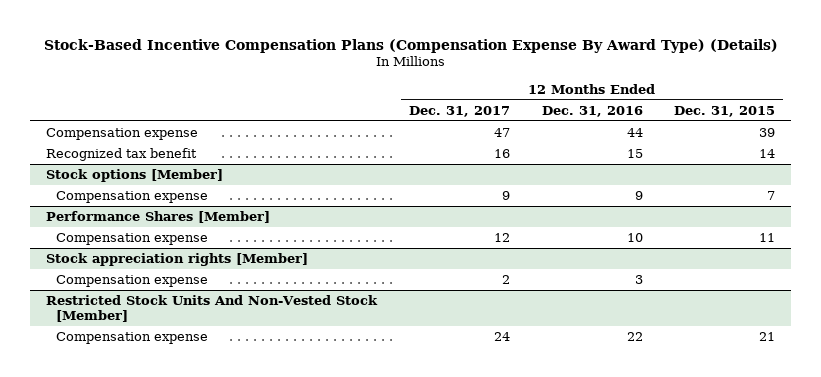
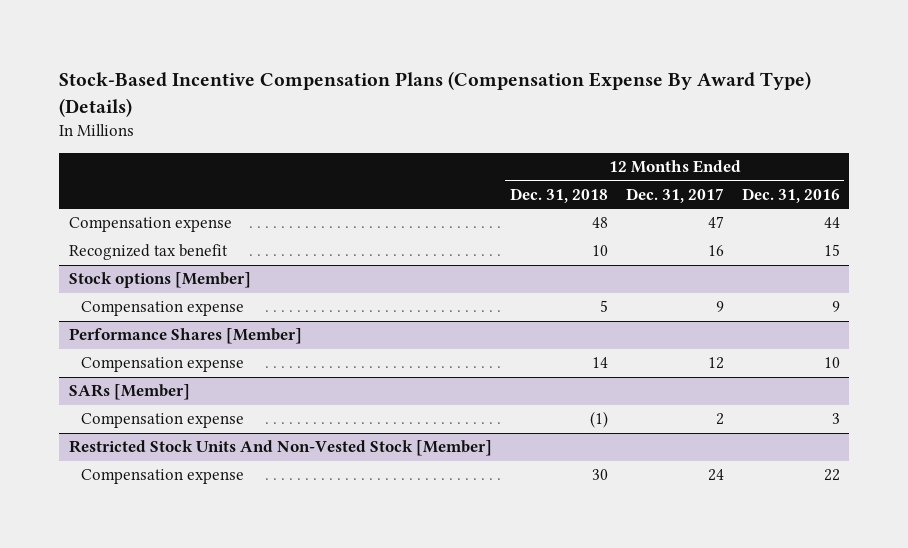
- | 12 Months Ended Dec. 31, 2017 | 12 Months Ended Dec. 31, 2016 | 12 Months Ended Dec. 31, 2015
+ | 12 Months Ended Dec. 31, 2018 | 12 Months Ended Dec. 31, 2017 | 12 Months Ended Dec. 31, 2016
- Stock appreciation rights [Member]
+ SARs [Member]

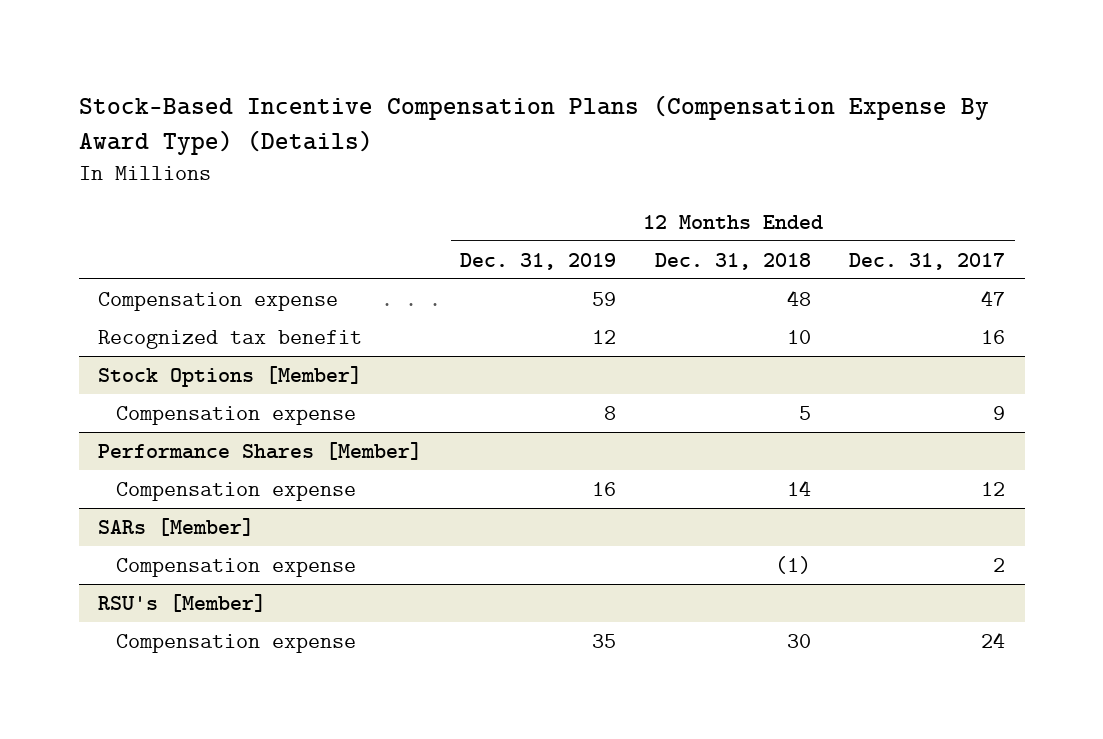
- | 12 Months Ended Dec. 31, 2018 | 12 Months Ended Dec. 31, 2017 | 12 Months Ended Dec. 31, 2016
+ | 12 Months Ended Dec. 31, 2019 | 12 Months Ended Dec. 31, 2018 | 12 Months Ended Dec. 31, 2017
- Stock options [Member]
+ Stock Options [Member]
- Restricted Stock Units And Non-Vested Stock [Member]
+ RSU's [Member]

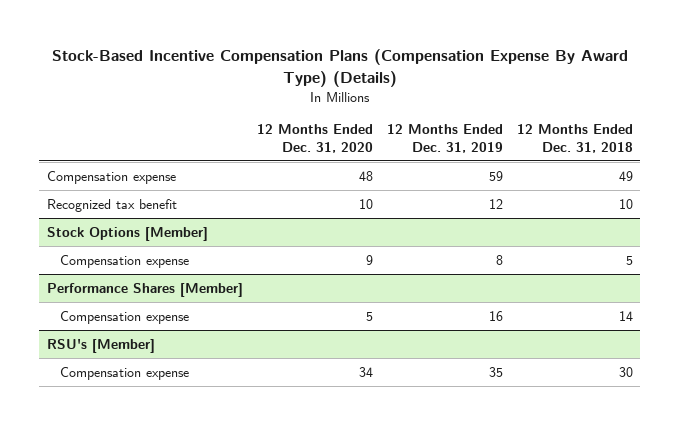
- | 12 Months Ended Dec. 31, 2019 | 12 Months Ended Dec. 31, 2018 | 12 Months Ended Dec. 31, 2017
+ | 12 Months Ended Dec. 31, 2020 | 12 Months Ended Dec. 31, 2019 | 12 Months Ended Dec. 31, 2018
- Compensation expense | 59 | 48 | 47
+ Compensation expense | 48 | 59 | 49
- SARs [Member]
- Compensation expense | | (1) | 2

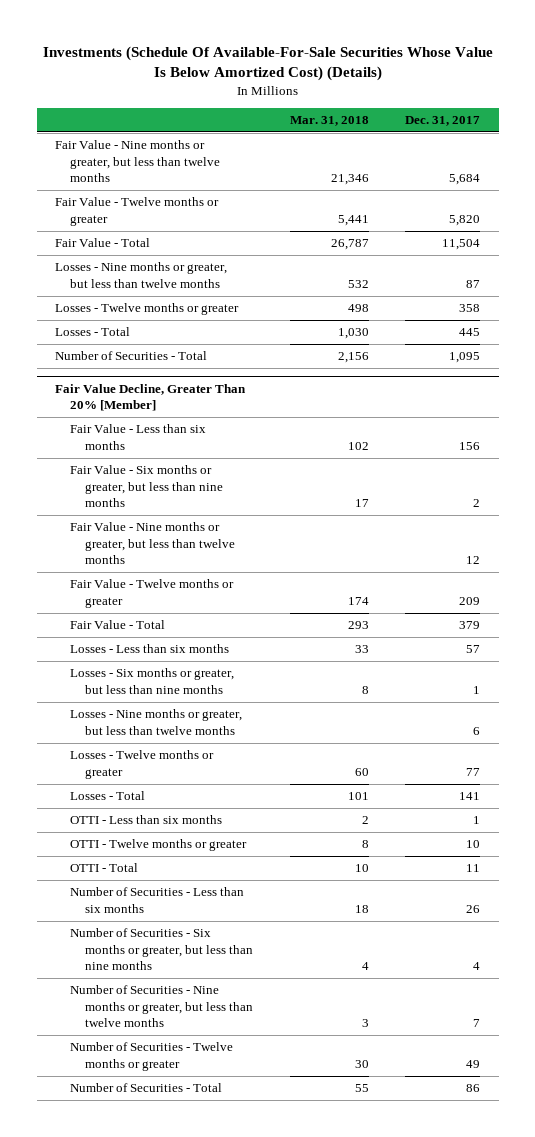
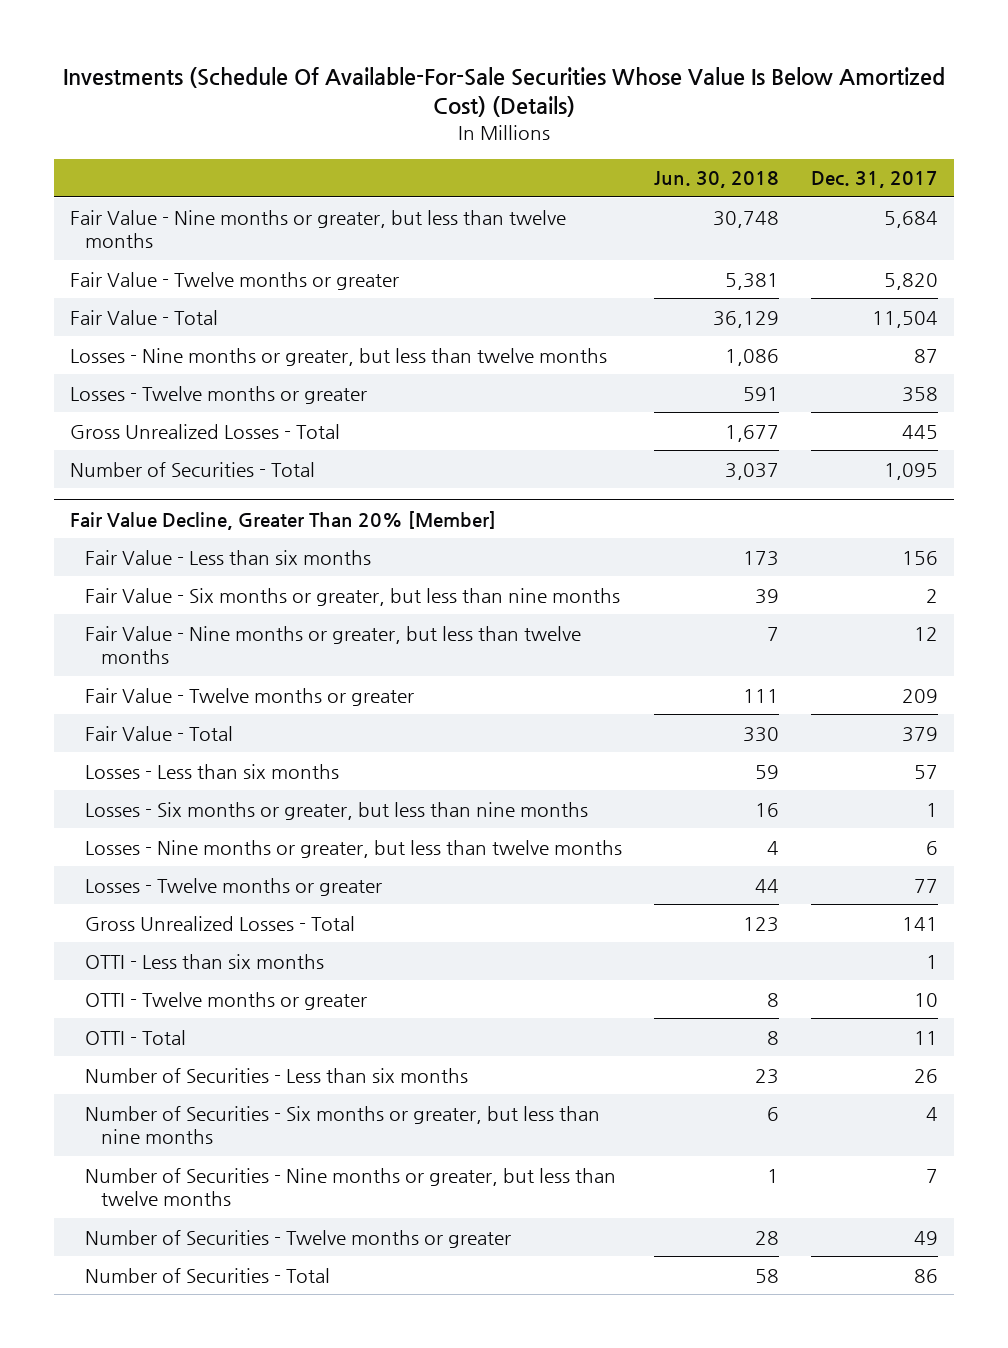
- | Mar. 31, 2018 | Dec. 31, 2017
+ | Jun. 30, 2018 | Dec. 31, 2017
- Losses - Total | 1,030 | 445
+ Gross Unrealized Losses - Total | 1,677 | 445
@ Fair Value Decline, Greater Than 20% [Member]
- Losses - Total | 101 | 141
+ Gross Unrealized Losses - Total | 123 | 141

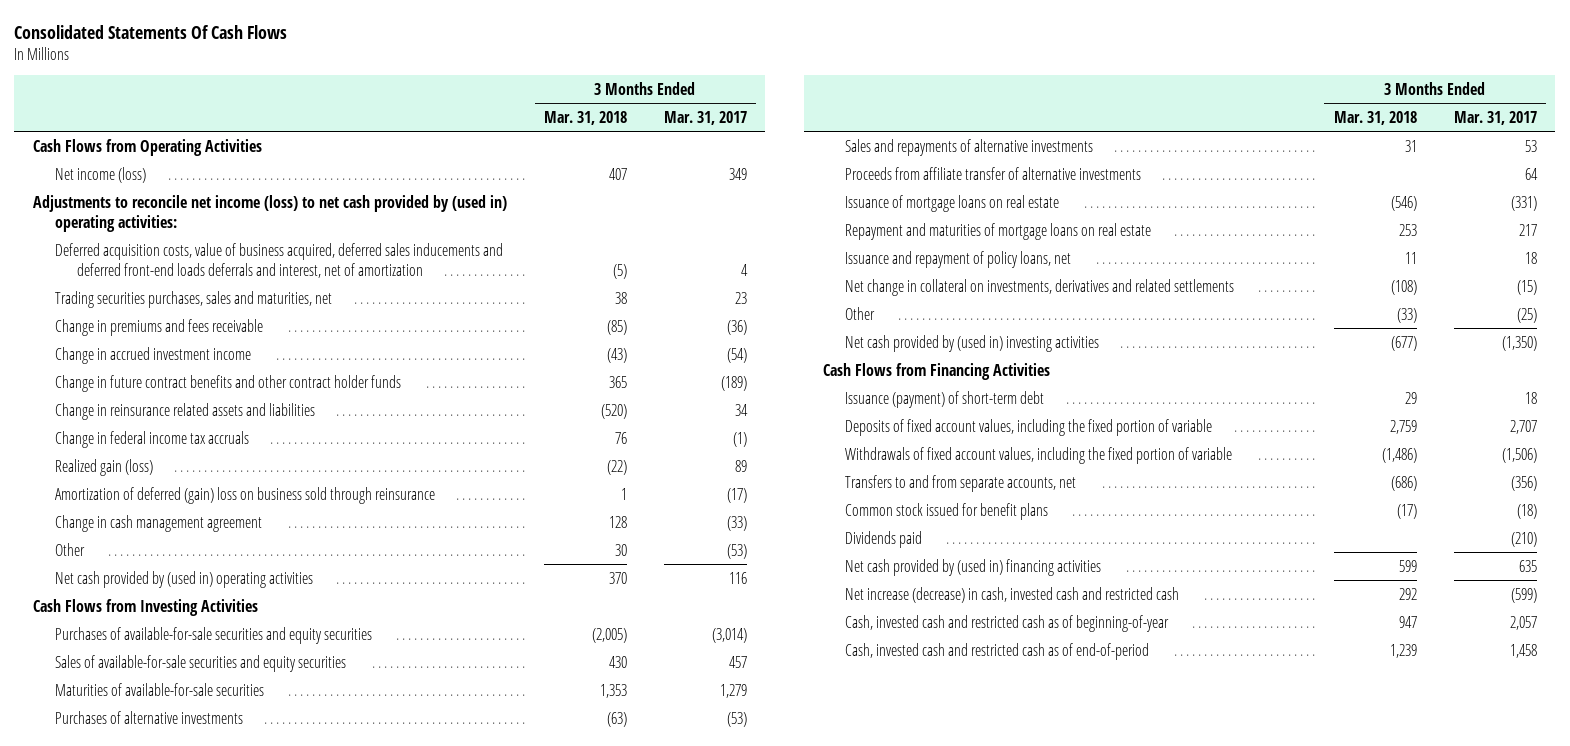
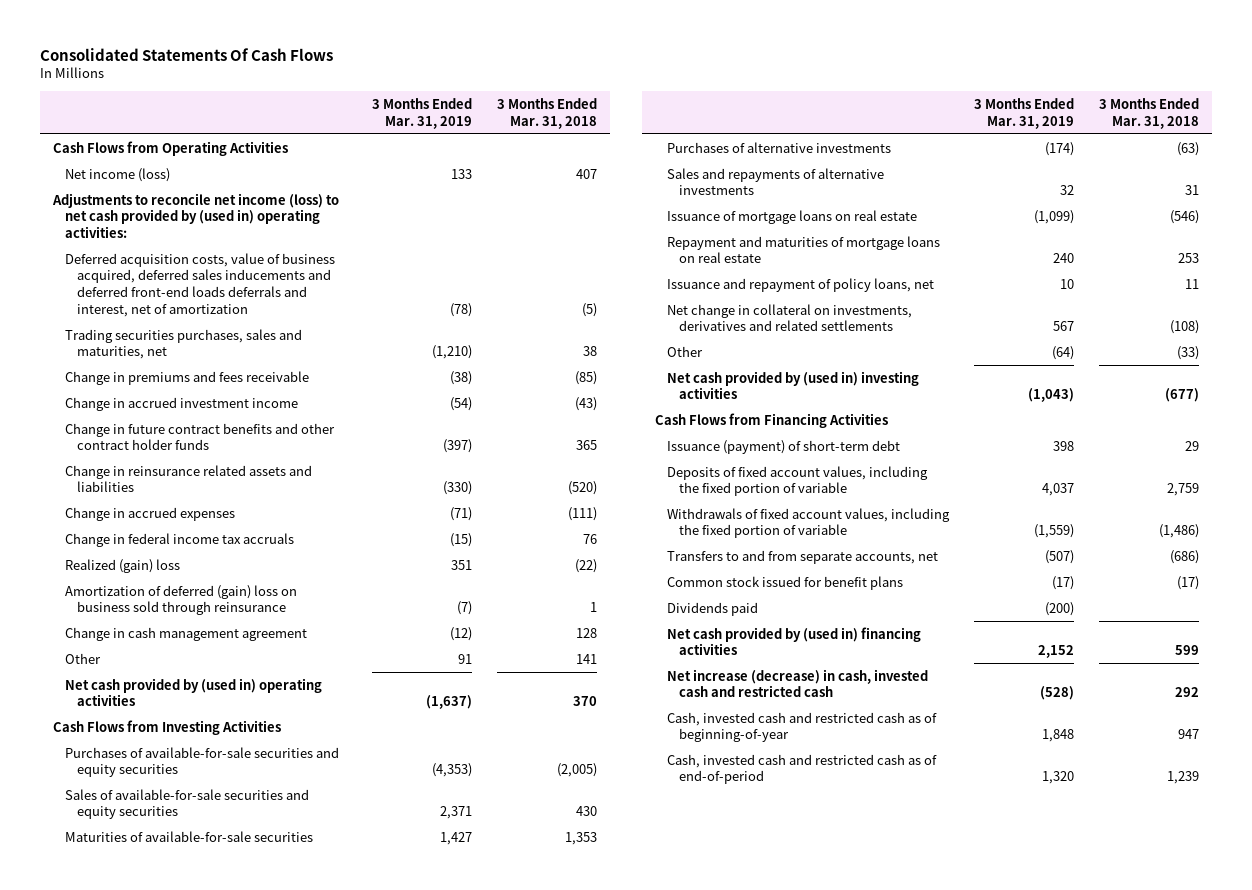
- | 3 Months Ended Mar. 31, 2018 | 3 Months Ended Mar. 31, 2017
+ | 3 Months Ended Mar. 31, 2019 | 3 Months Ended Mar. 31, 2018
+ Change in accrued expenses | (71) | (111)
- Realized gain (loss) | (22) | 89
+ Realized (gain) loss | 351 | (22)
- Other | 30 | (53)
+ Other | 91 | 141
- Proceeds from affiliate transfer of alternative investments | | 64

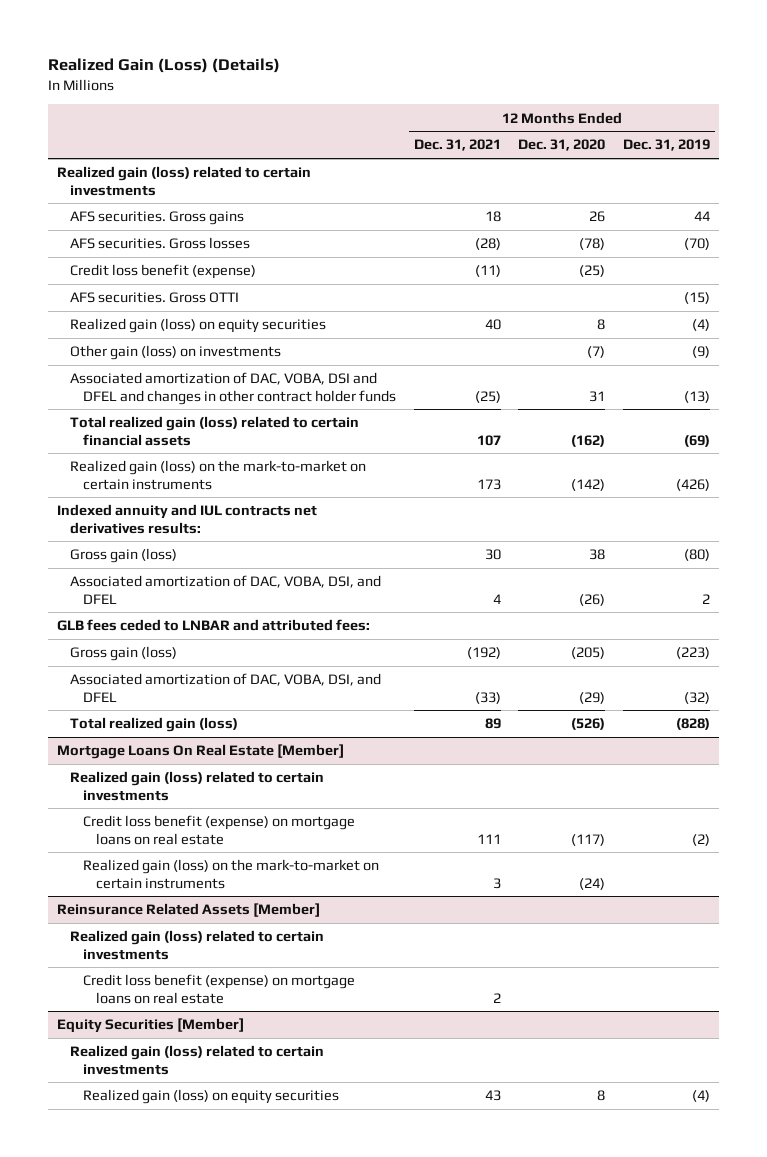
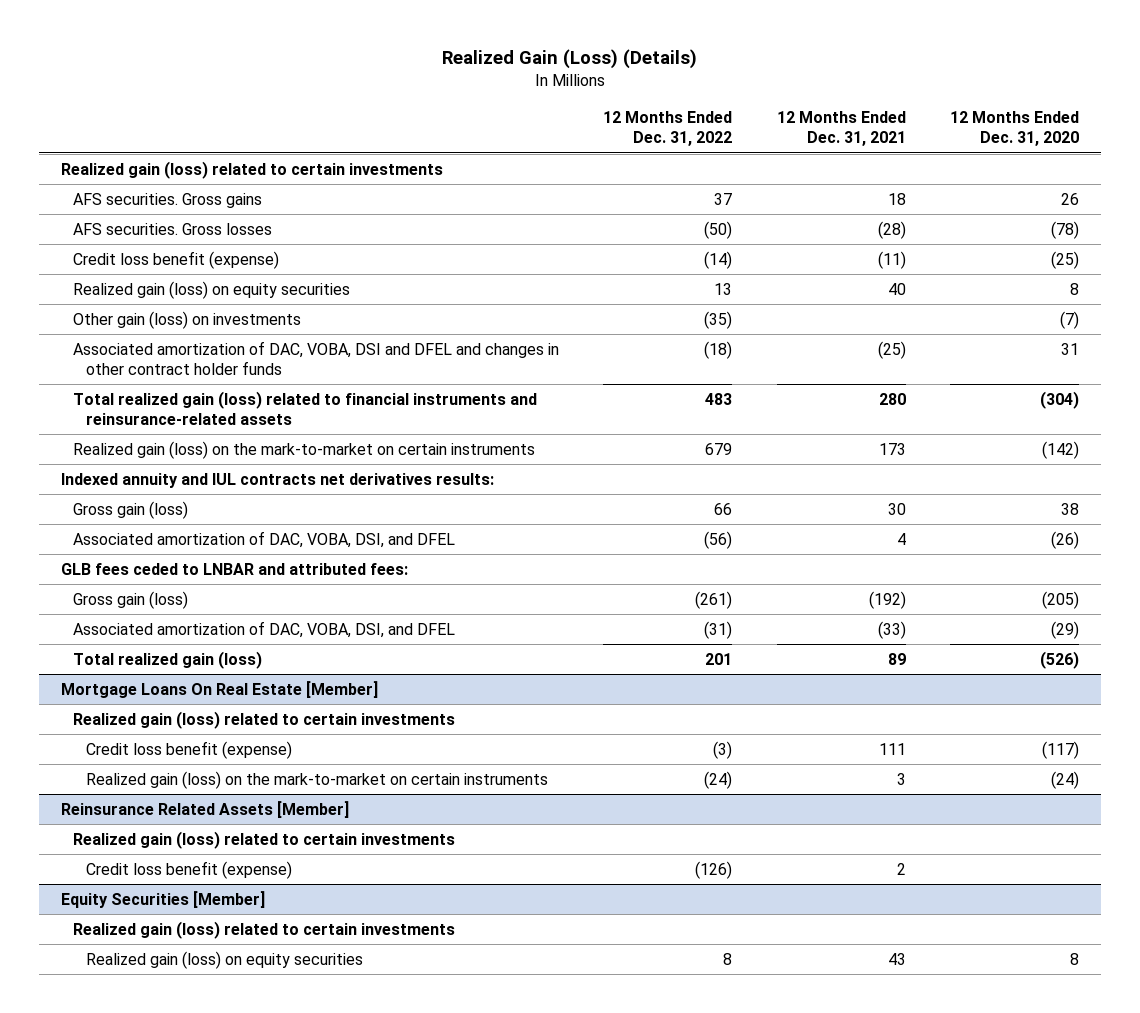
- | 12 Months Ended Dec. 31, 2021 | 12 Months Ended Dec. 31, 2020 | 12 Months Ended Dec. 31, 2019
+ | 12 Months Ended Dec. 31, 2022 | 12 Months Ended Dec. 31, 2021 | 12 Months Ended Dec. 31, 2020
- AFS securities. Gross OTTI | | | (15)
- Total realized gain (loss) related to certain financial assets | 107 | (162) | (69)
+ Total realized gain (loss) related to financial instruments and reinsurance-related assets | 483 | 280 | (304)
@ Mortgage Loans On Real Estate [Member]
- Credit loss benefit (expense) on mortgage loans on real estate | 111 | (117) | (2)
+ Credit loss benefit (expense) | (3) | 111 | (117)
@ Reinsurance Related Assets [Member]
- Credit loss benefit (expense) on mortgage loans on real estate | 2 | |
+ Credit loss benefit (expense) | (126) | 2 |

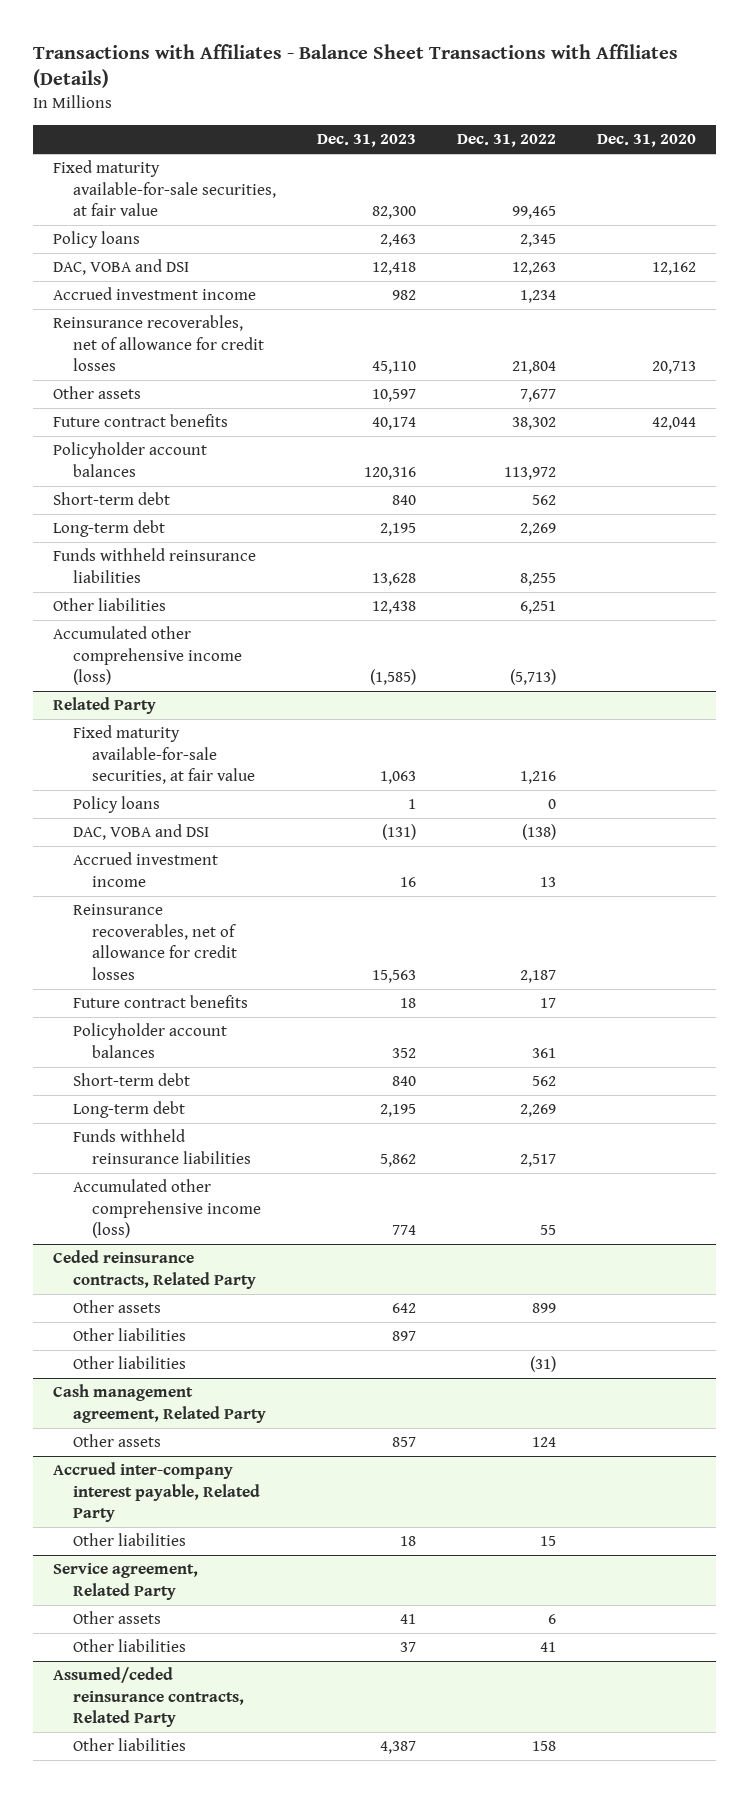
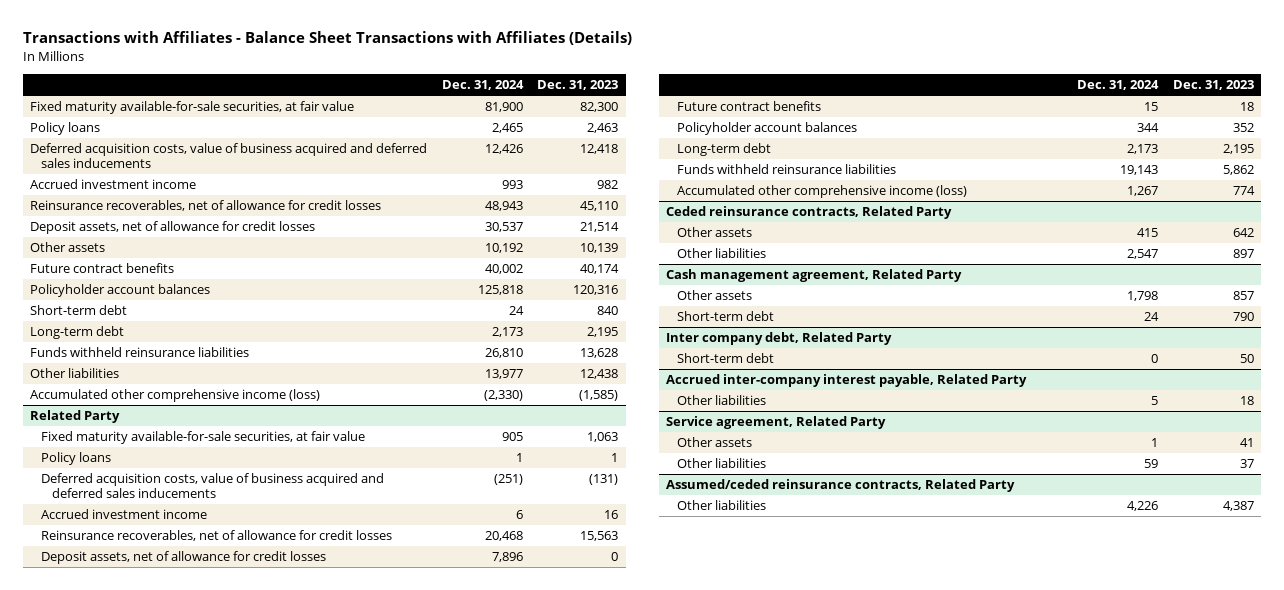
- | Dec. 31, 2023 | Dec. 31, 2022 | Dec. 31, 2020
+ | Dec. 31, 2024 | Dec. 31, 2023
- DAC, VOBA and DSI | 12,418 | 12,263 | 12,162
+ Deferred acquisition costs, value of business acquired and deferred sales inducements | 12,426 | 12,418
- Other assets | 10,597 | 7,677 |
+ Deposit assets, net of allowance for credit losses | 30,537 | 21,514
+ Other assets | 10,192 | 10,139
@ Related Party
- DAC, VOBA and DSI | (131) | (138) |
+ Deferred acquisition costs, value of business acquired and deferred sales inducements | (251) | (131)
+ Deposit assets, net of allowance for credit losses | 7,896 | 0
- Short-term debt | 840 | 562 |
@ Ceded reinsurance contracts, Related Party
- Other liabilities | | (31) |
@ Cash management agreement, Related Party
+ Short-term debt | 24 | 790
+ Inter company debt, Related Party
+ Short-term debt | 0 | 50

